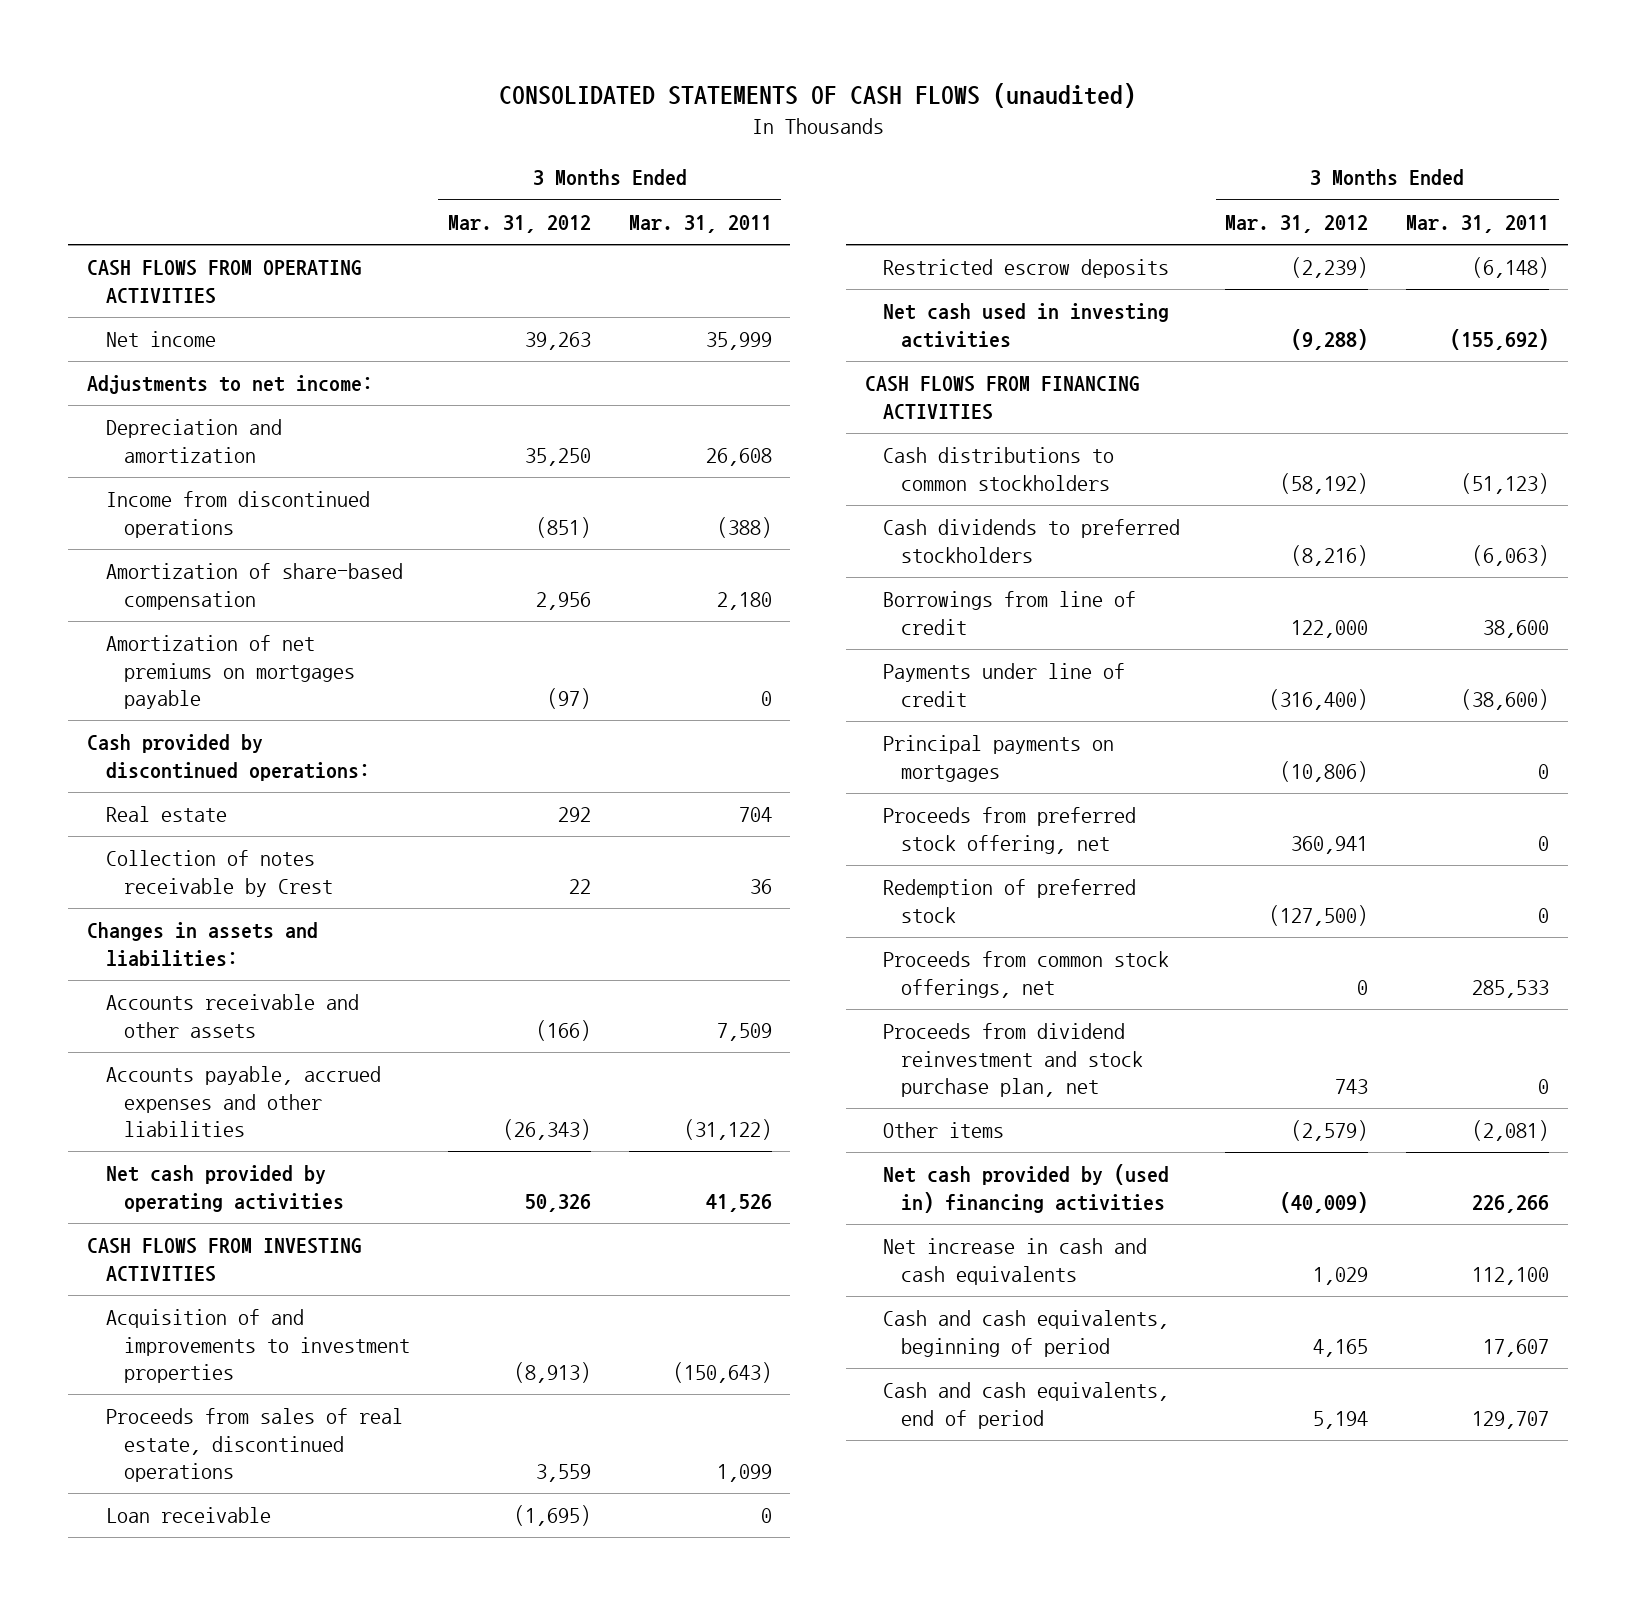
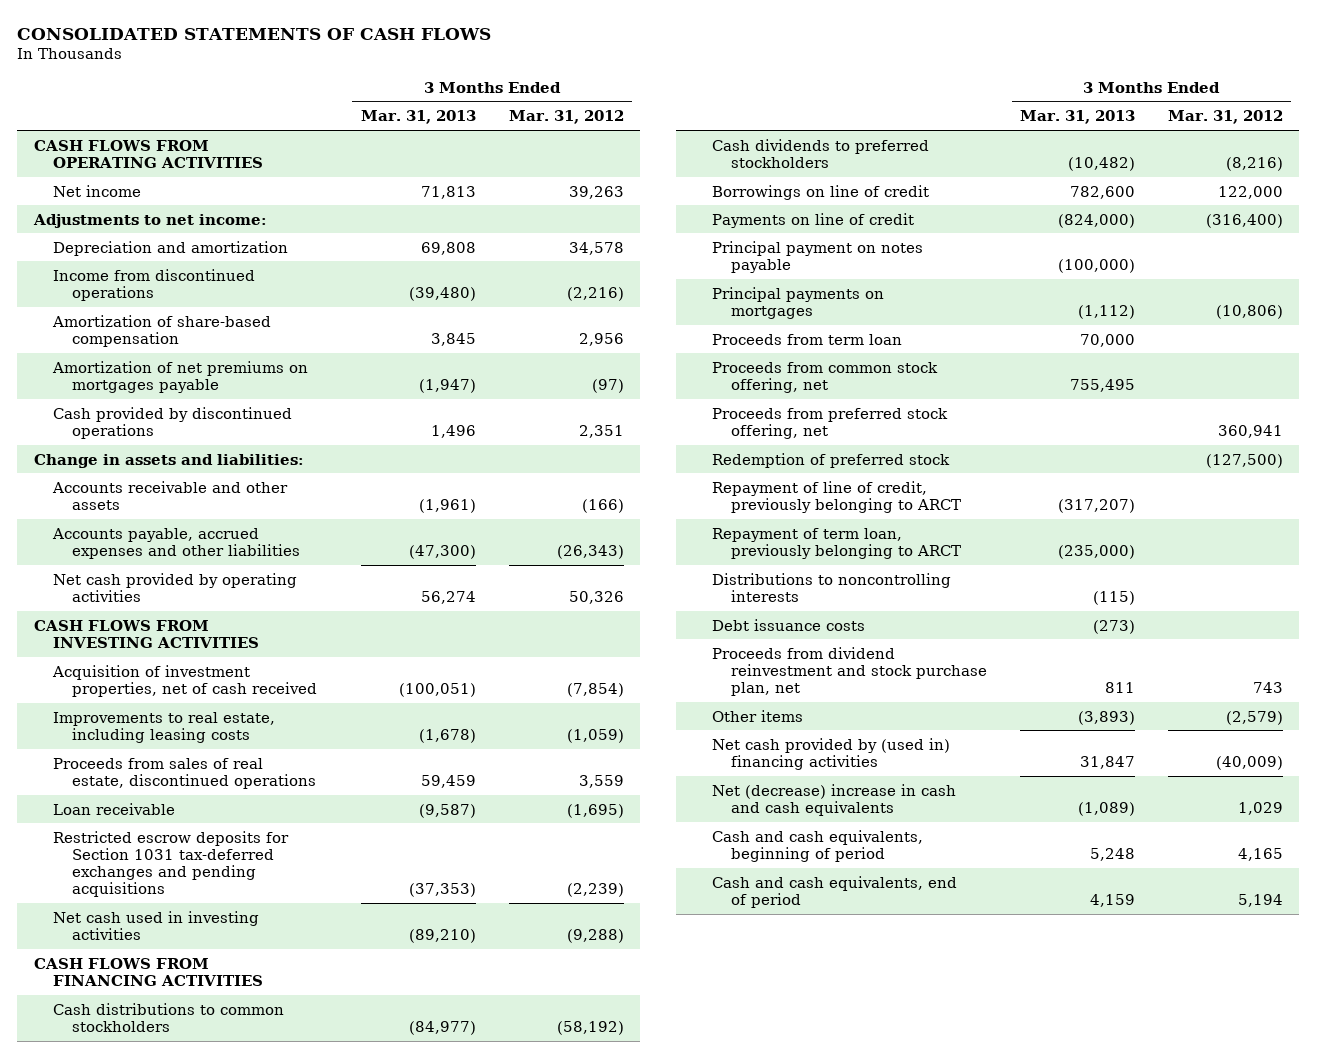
- CONSOLIDATED STATEMENTS OF CASH FLOWS (unaudited)
+ CONSOLIDATED STATEMENTS OF CASH FLOWS
- | 3 Months Ended Mar. 31, 2012 | 3 Months Ended Mar. 31, 2011
+ | 3 Months Ended Mar. 31, 2013 | 3 Months Ended Mar. 31, 2012
- Depreciation and amortization | 35,250 | 26,608
- Income from discontinued operations | (851) | (388)
+ Depreciation and amortization | 69,808 | 34,578
+ Income from discontinued operations | (39,480) | (2,216)
- Cash provided by discontinued operations:
- Real estate | 292 | 704
- Collection of notes receivable by Crest | 22 | 36
- Changes in assets and liabilities:
+ Cash provided by discontinued operations | 1,496 | 2,351
+ Change in assets and liabilities:
- Acquisition of and improvements to investment properties | (8,913) | (150,643)
+ Acquisition of investment properties, net of cash received | (100,051) | (7,854)
+ Improvements to real estate, including leasing costs | (1,678) | (1,059)
- Restricted escrow deposits | (2,239) | (6,148)
+ Restricted escrow deposits for Section 1031 tax-deferred exchanges and pending acquisitions | (37,353) | (2,239)
- Borrowings from line of credit | 122,000 | 38,600
- Payments under line of credit | (316,400) | (38,600)
+ Borrowings on line of credit | 782,600 | 122,000
+ Payments on line of credit | (824,000) | (316,400)
+ Principal payment on notes payable | (100,000) |
+ Proceeds from term loan | 70,000 |
+ Proceeds from common stock offering, net | 755,495 |
- Proceeds from common stock offerings, net | 0 | 285,533
+ Repayment of line of credit, previously belonging to ARCT | (317,207) |
+ Repayment of term loan, previously belonging to ARCT | (235,000) |
+ Distributions to noncontrolling interests | (115) |
+ Debt issuance costs | (273) |
- Net increase in cash and cash equivalents | 1,029 | 112,100
+ Net (decrease) increase in cash and cash equivalents | (1,089) | 1,029

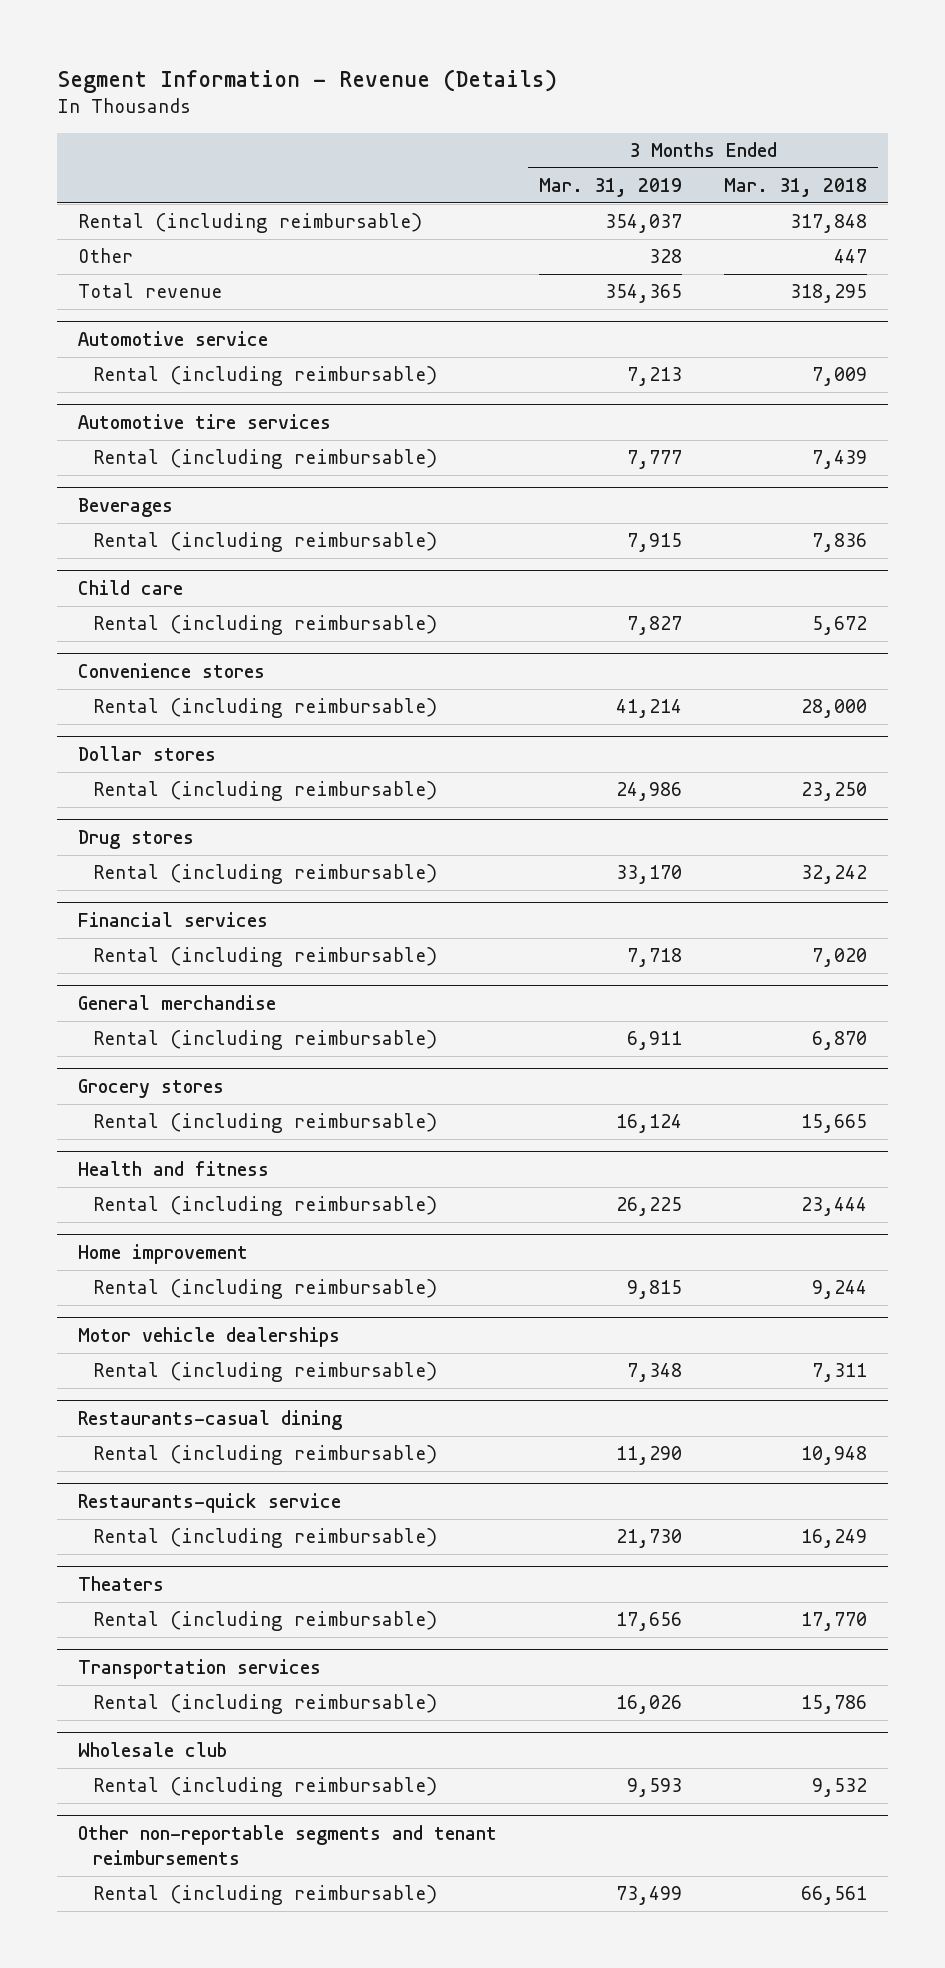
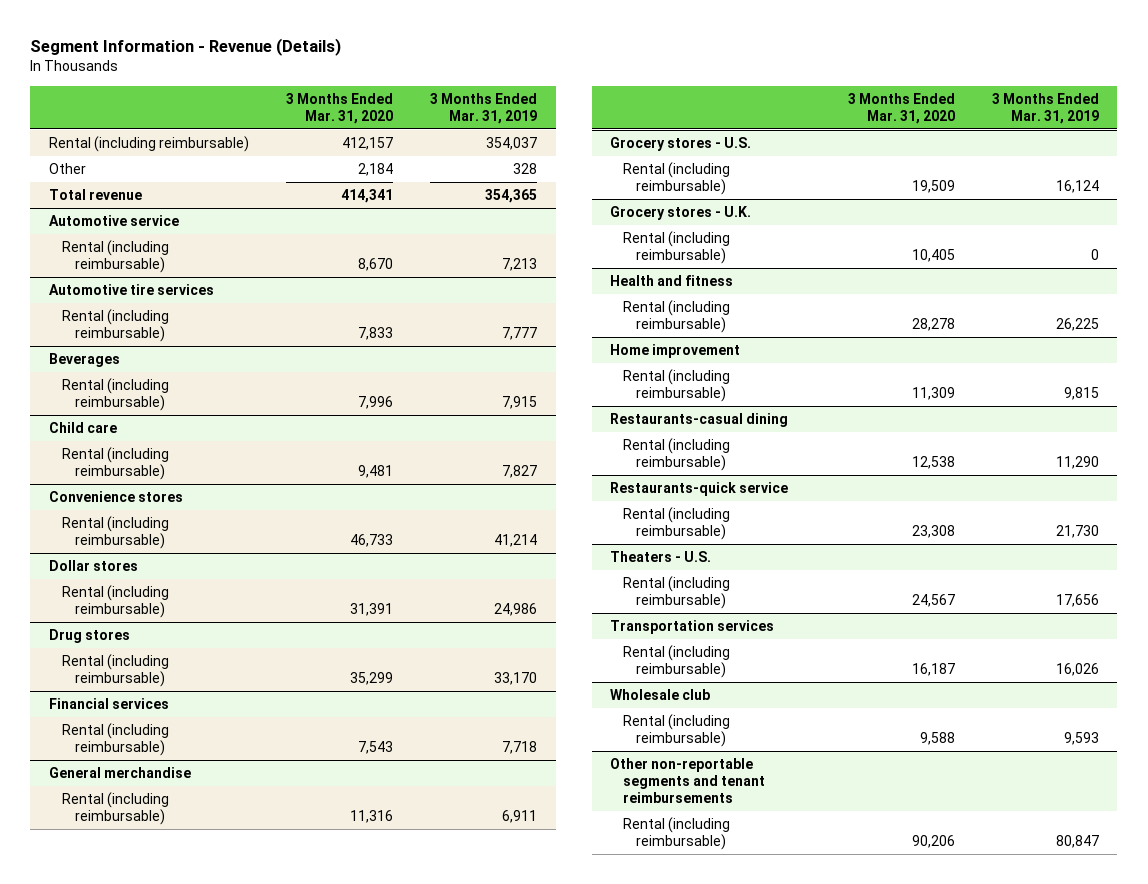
- | 3 Months Ended Mar. 31, 2019 | 3 Months Ended Mar. 31, 2018
+ | 3 Months Ended Mar. 31, 2020 | 3 Months Ended Mar. 31, 2019
- Grocery stores
+ Grocery stores - U.S.
+ Grocery stores - U.K.
+ Rental (including reimbursable) | 10,405 | 0
- Motor vehicle dealerships
- Rental (including reimbursable) | 7,348 | 7,311
- Theaters
+ Theaters - U.S.
@ Other non-reportable segments and tenant reimbursements
- Rental (including reimbursable) | 73,499 | 66,561
+ Rental (including reimbursable) | 90,206 | 80,847

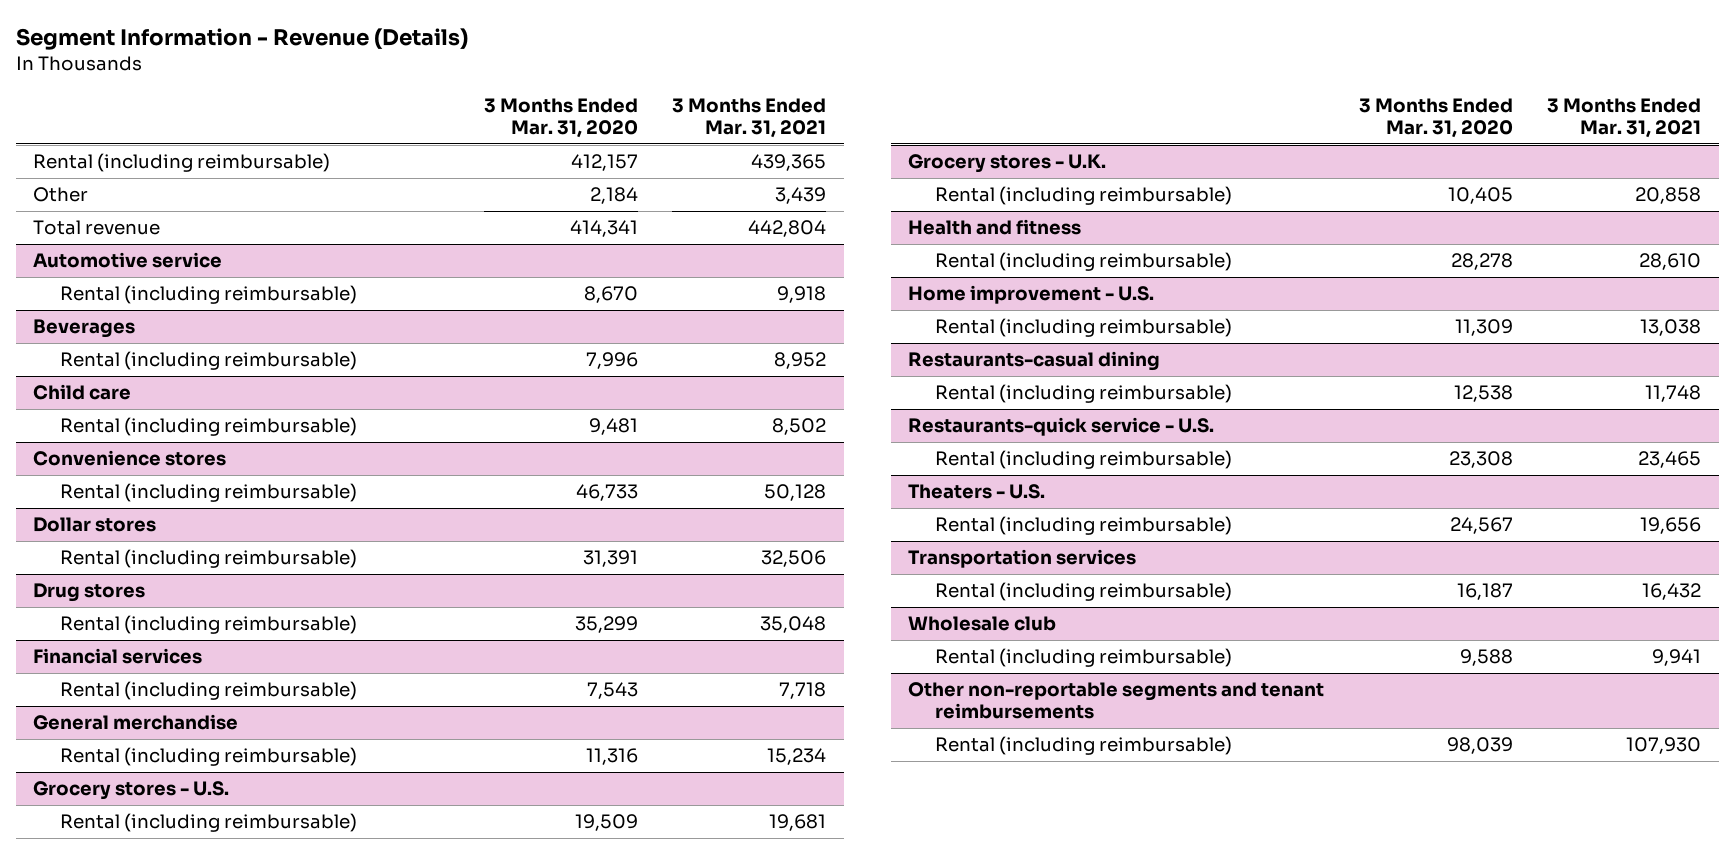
- | 3 Months Ended Mar. 31, 2020 | 3 Months Ended Mar. 31, 2019
+ | 3 Months Ended Mar. 31, 2020 | 3 Months Ended Mar. 31, 2021
- Automotive tire services
- Rental (including reimbursable) | 7,833 | 7,777
- Home improvement
+ Home improvement - U.S.
- Restaurants-quick service
+ Restaurants-quick service - U.S.
@ Other non-reportable segments and tenant reimbursements
- Rental (including reimbursable) | 90,206 | 80,847
+ Rental (including reimbursable) | 98,039 | 107,930

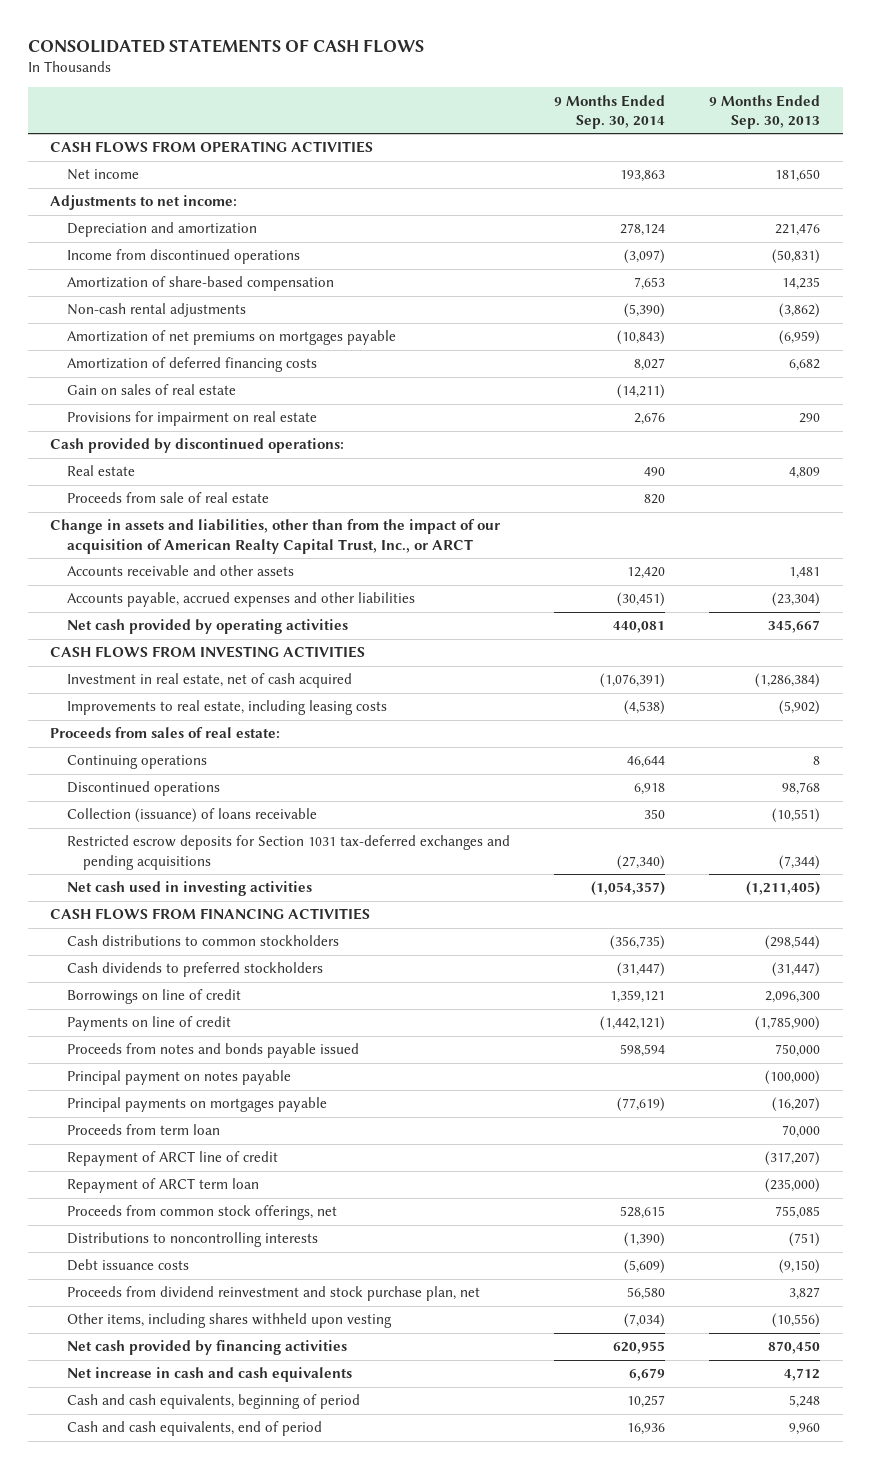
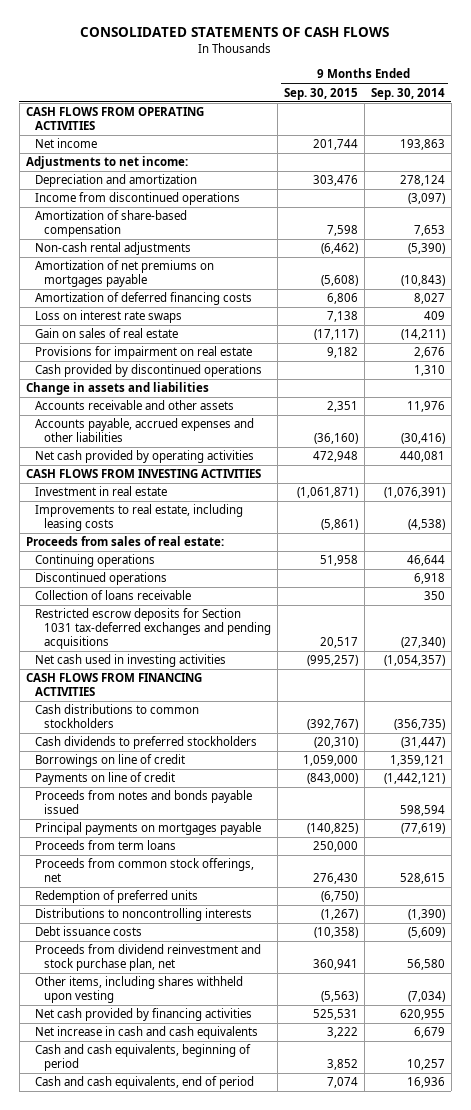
- | 9 Months Ended Sep. 30, 2014 | 9 Months Ended Sep. 30, 2013
+ | 9 Months Ended Sep. 30, 2015 | 9 Months Ended Sep. 30, 2014
+ Loss on interest rate swaps | 7,138 | 409
- Cash provided by discontinued operations:
- Real estate | 490 | 4,809
- Proceeds from sale of real estate | 820 |
- Change in assets and liabilities, other than from the impact of our acquisition of American Realty Capital Trust, Inc., or ARCT
- Accounts receivable and other assets | 12,420 | 1,481
- Accounts payable, accrued expenses and other liabilities | (30,451) | (23,304)
+ Cash provided by discontinued operations | | 1,310
+ Change in assets and liabilities
+ Accounts receivable and other assets | 2,351 | 11,976
+ Accounts payable, accrued expenses and other liabilities | (36,160) | (30,416)
- Investment in real estate, net of cash acquired | (1,076,391) | (1,286,384)
+ Investment in real estate | (1,061,871) | (1,076,391)
- Collection (issuance) of loans receivable | 350 | (10,551)
+ Collection of loans receivable | | 350
- Principal payment on notes payable | | (100,000)
- Proceeds from term loan | | 70,000
- Repayment of ARCT line of credit | | (317,207)
- Repayment of ARCT term loan | | (235,000)
+ Proceeds from term loans | 250,000 |
+ Redemption of preferred units | (6,750) |

